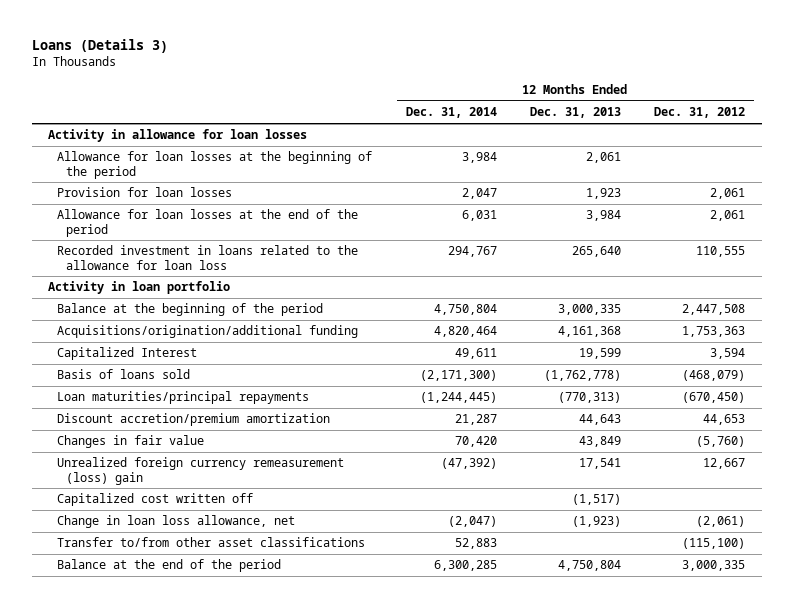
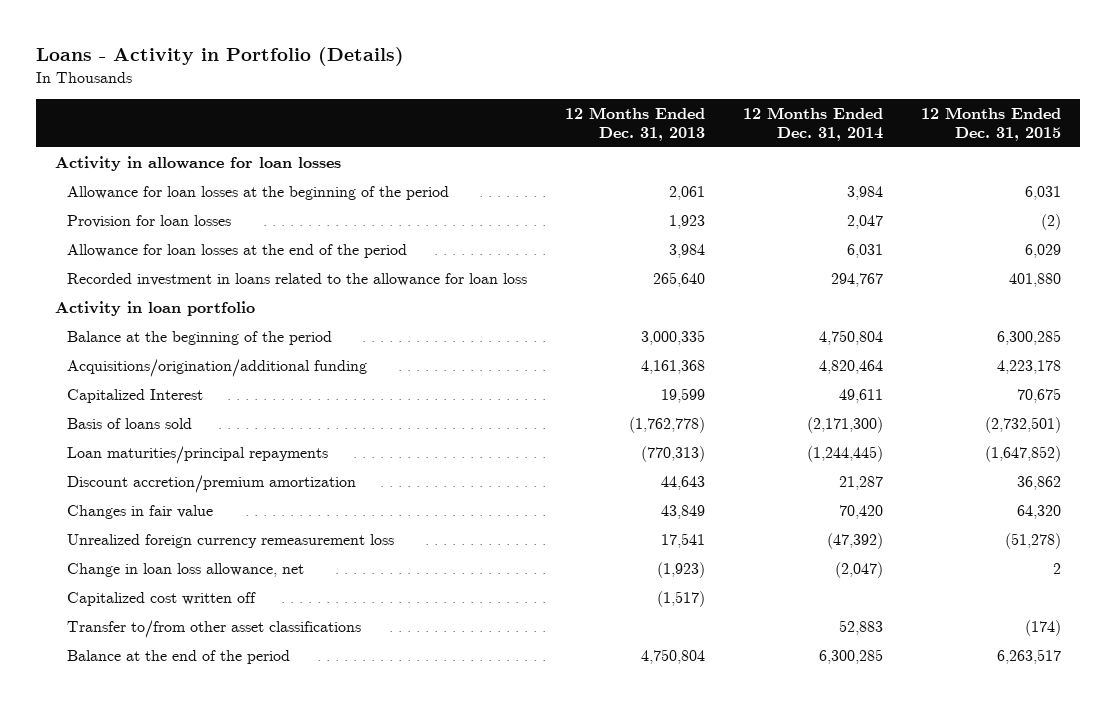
- Loans (Details 3)
+ Loans - Activity in Portfolio (Details)
- | 12 Months Ended Dec. 31, 2014 | 12 Months Ended Dec. 31, 2013 | 12 Months Ended Dec. 31, 2012
+ | 12 Months Ended Dec. 31, 2013 | 12 Months Ended Dec. 31, 2014 | 12 Months Ended Dec. 31, 2015
- Unrealized foreign currency remeasurement (loss) gain | (47,392) | 17,541 | 12,667
+ Unrealized foreign currency remeasurement loss | 17,541 | (47,392) | (51,278)
moved down: Capitalized cost written off | (1,517) | |

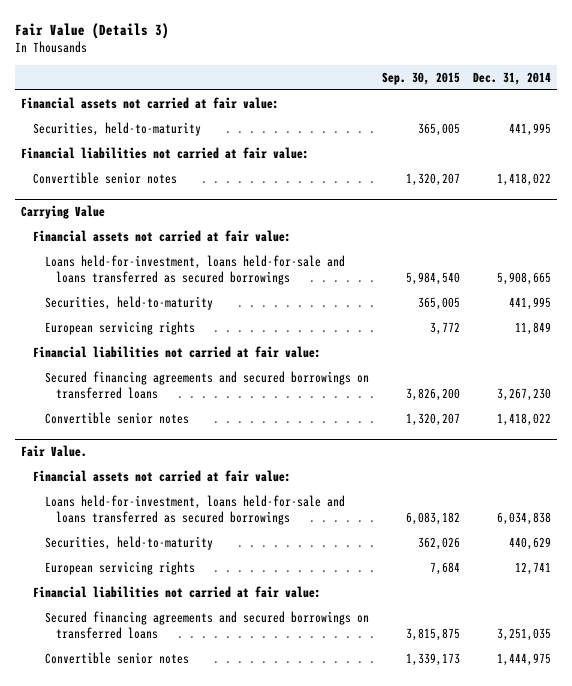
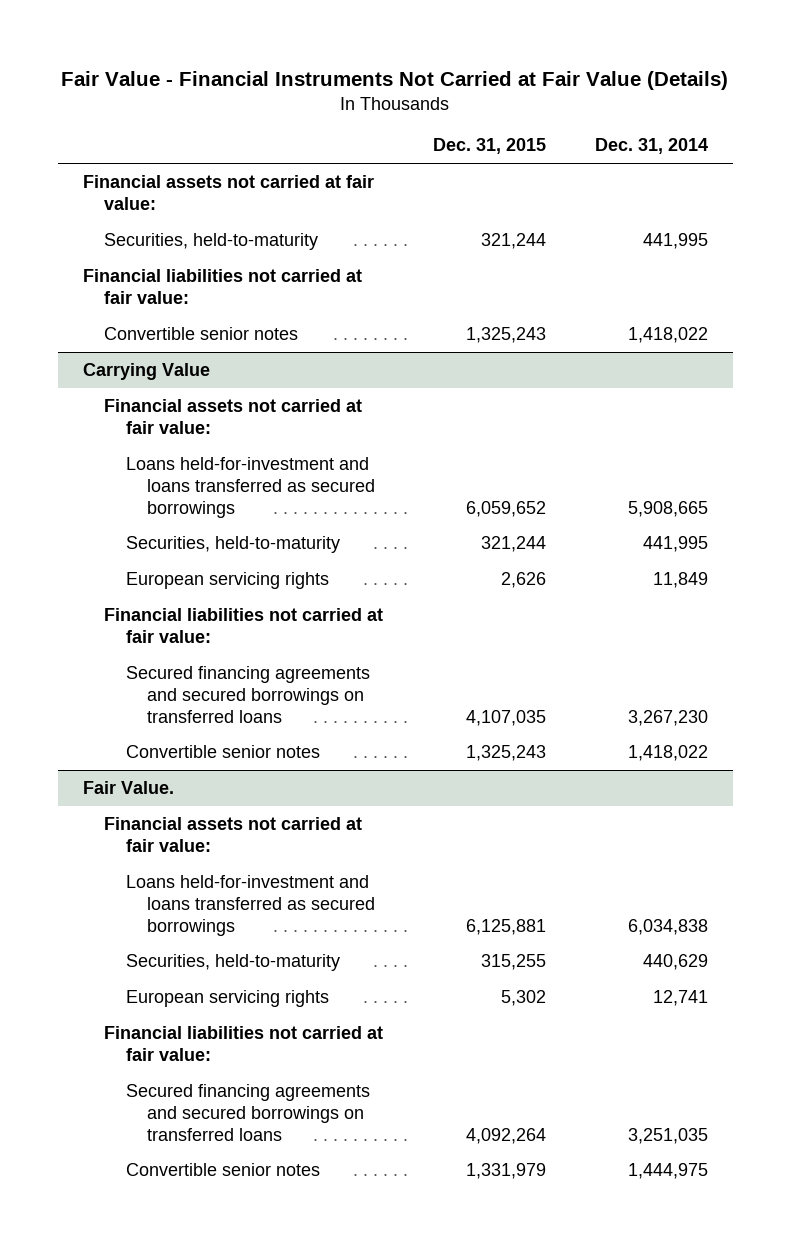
- Fair Value (Details 3)
+ Fair Value - Financial Instruments Not Carried at Fair Value (Details)
- | Sep. 30, 2015 | Dec. 31, 2014
+ | Dec. 31, 2015 | Dec. 31, 2014
@ Carrying Value
- Loans held-for-investment, loans held-for-sale and loans transferred as secured borrowings | 5,984,540 | 5,908,665
+ Loans held-for-investment and loans transferred as secured borrowings | 6,059,652 | 5,908,665
@ Fair Value.
- Loans held-for-investment, loans held-for-sale and loans transferred as secured borrowings | 6,083,182 | 6,034,838
+ Loans held-for-investment and loans transferred as secured borrowings | 6,125,881 | 6,034,838

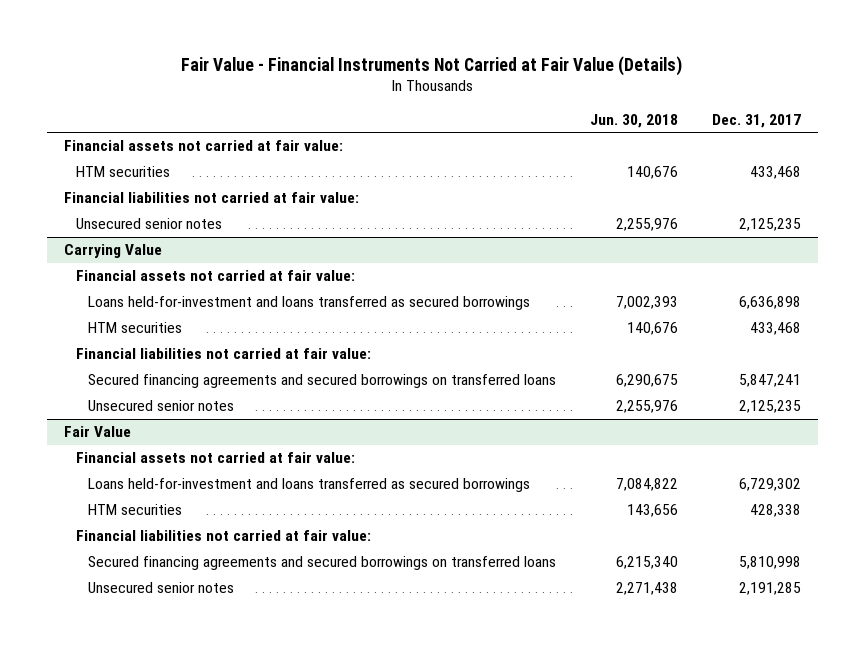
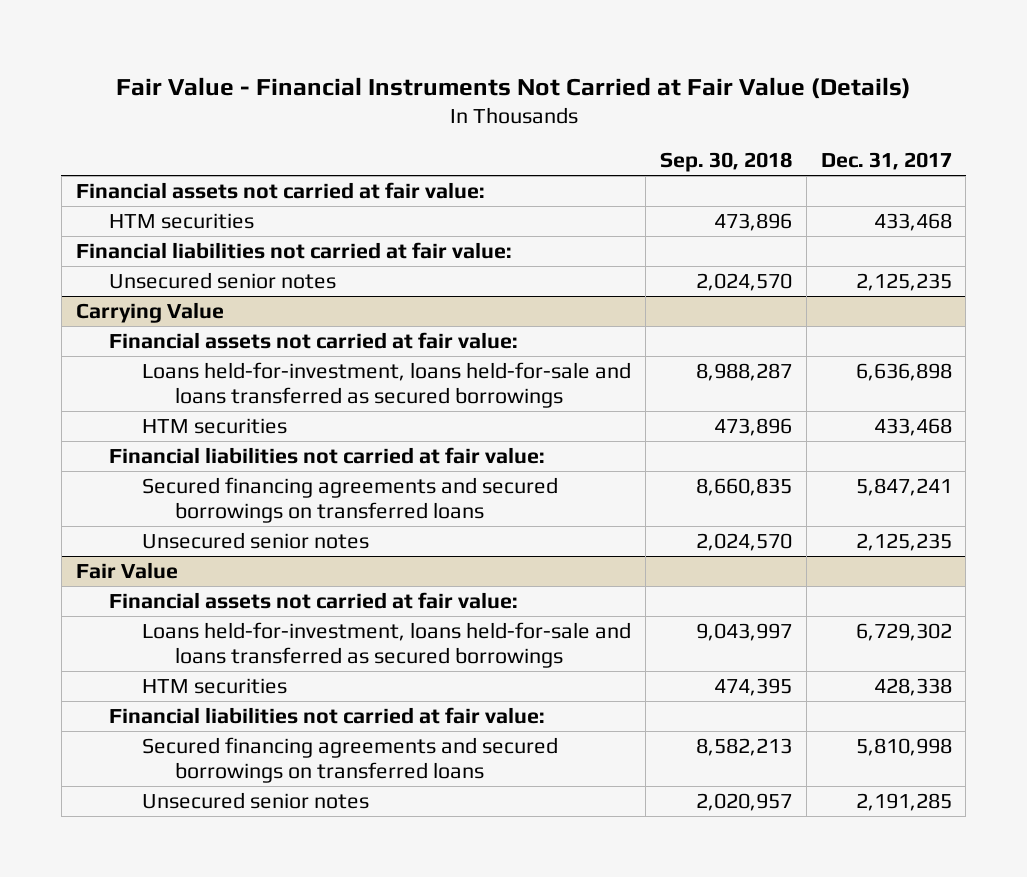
- | Jun. 30, 2018 | Dec. 31, 2017
+ | Sep. 30, 2018 | Dec. 31, 2017
@ Carrying Value
- Loans held-for-investment and loans transferred as secured borrowings | 7,002,393 | 6,636,898
+ Loans held-for-investment, loans held-for-sale and loans transferred as secured borrowings | 8,988,287 | 6,636,898
@ Fair Value
- Loans held-for-investment and loans transferred as secured borrowings | 7,084,822 | 6,729,302
+ Loans held-for-investment, loans held-for-sale and loans transferred as secured borrowings | 9,043,997 | 6,729,302

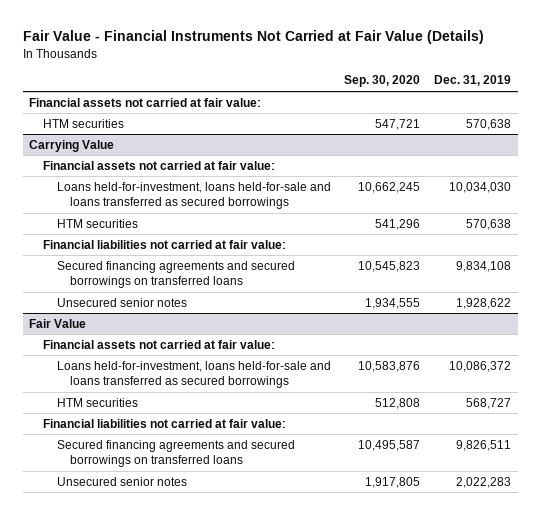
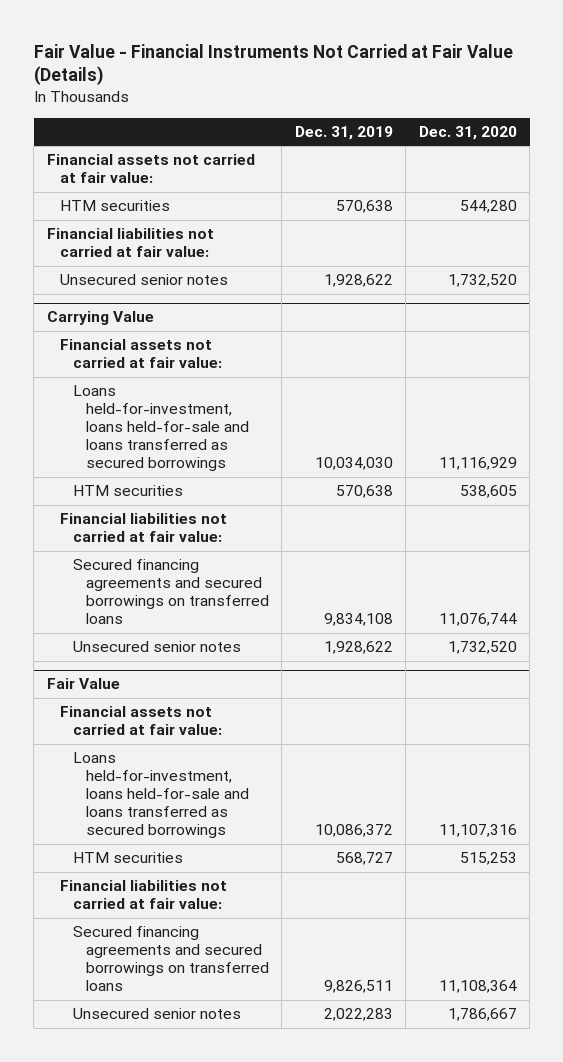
- | Sep. 30, 2020 | Dec. 31, 2019
+ | Dec. 31, 2019 | Dec. 31, 2020
+ Financial liabilities not carried at fair value:
+ Unsecured senior notes | 1,928,622 | 1,732,520

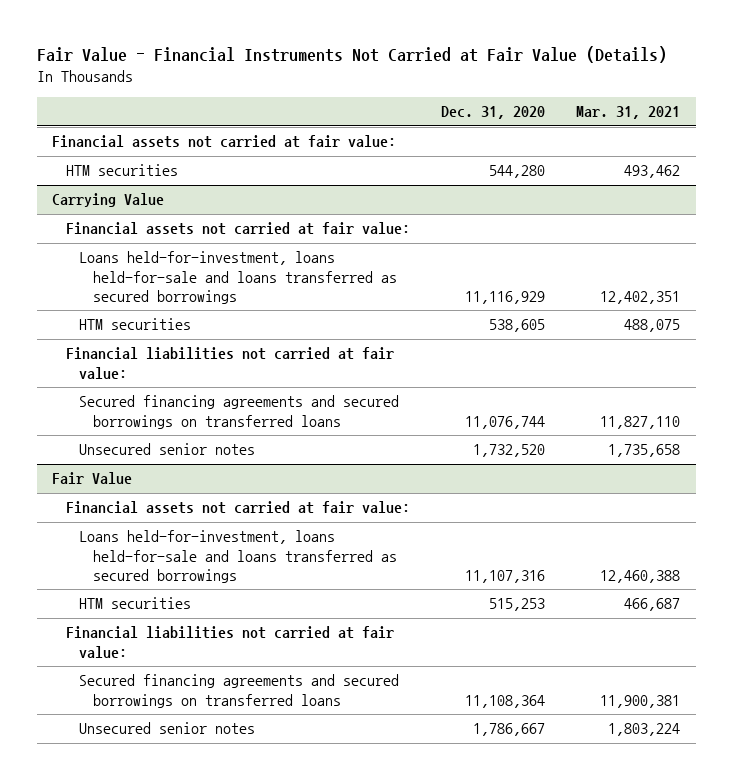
- | Dec. 31, 2019 | Dec. 31, 2020
+ | Dec. 31, 2020 | Mar. 31, 2021
- Financial liabilities not carried at fair value:
- Unsecured senior notes | 1,928,622 | 1,732,520

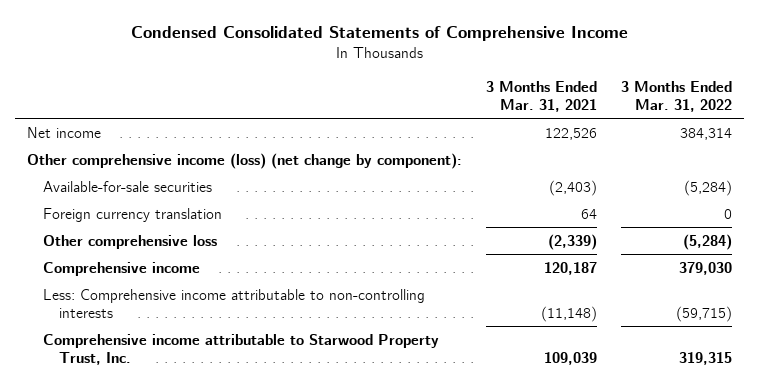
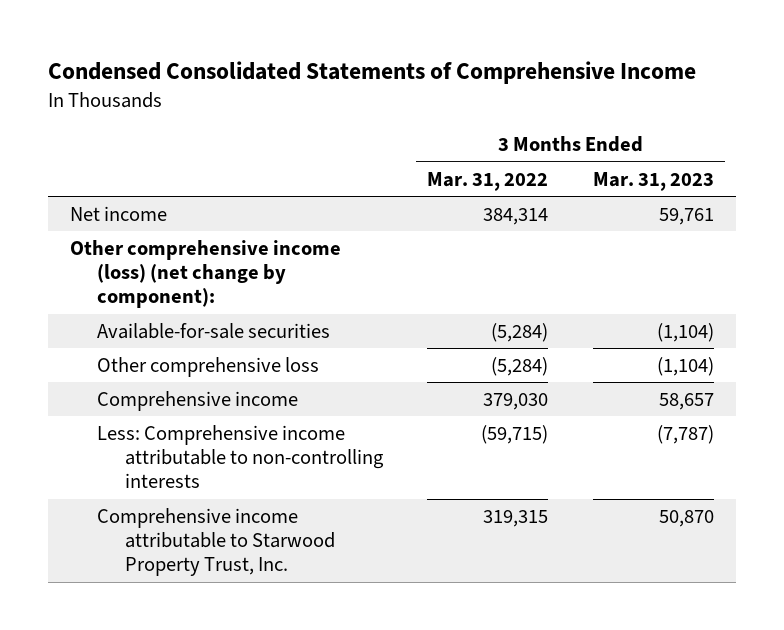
- | 3 Months Ended Mar. 31, 2021 | 3 Months Ended Mar. 31, 2022
+ | 3 Months Ended Mar. 31, 2022 | 3 Months Ended Mar. 31, 2023
- Foreign currency translation | 64 | 0

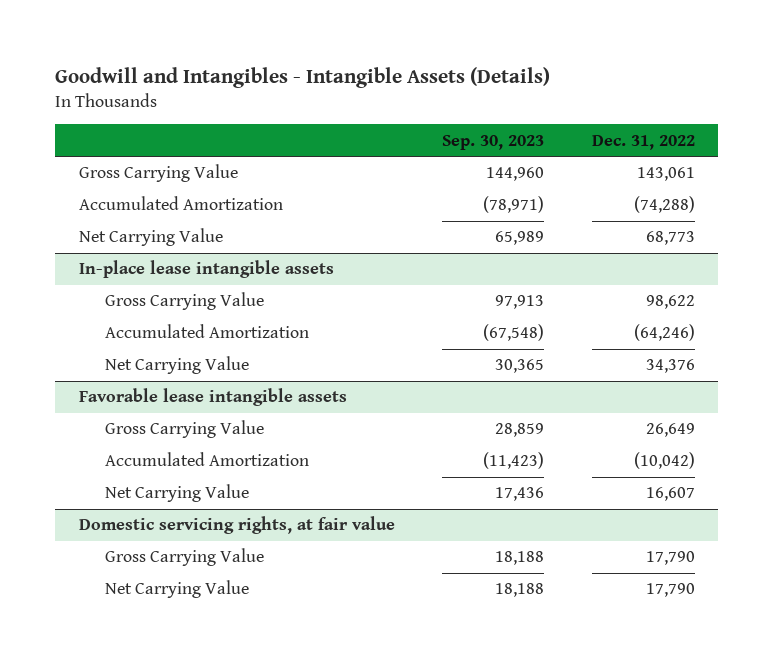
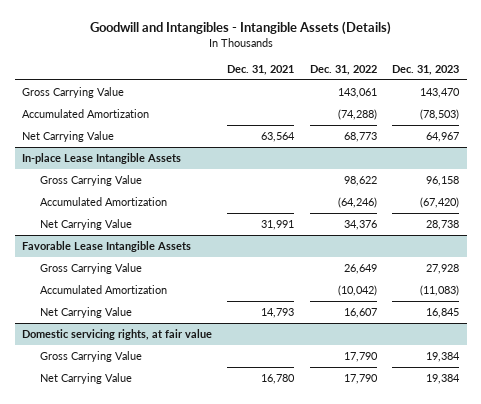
- | Sep. 30, 2023 | Dec. 31, 2022
+ | Dec. 31, 2021 | Dec. 31, 2022 | Dec. 31, 2023
- In-place lease intangible assets
+ In-place Lease Intangible Assets
- Favorable lease intangible assets
+ Favorable Lease Intangible Assets

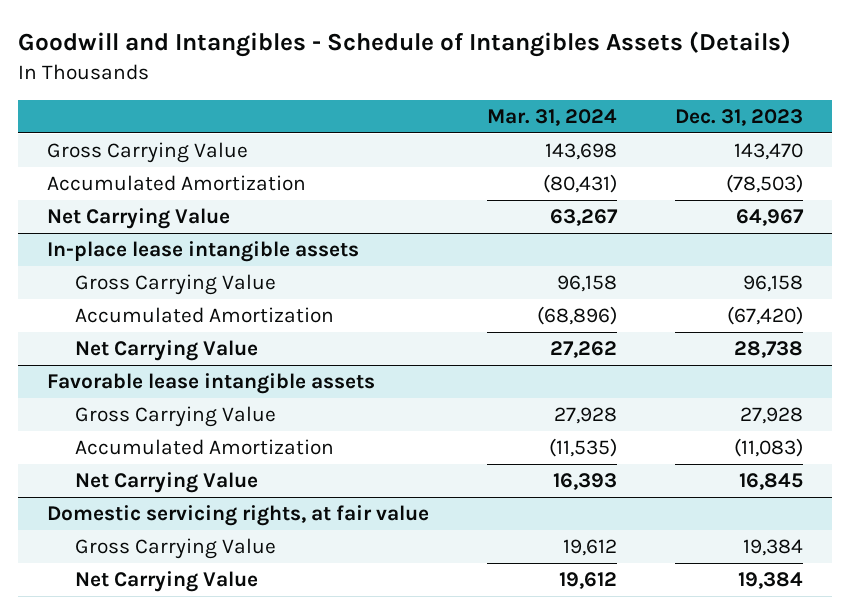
- Goodwill and Intangibles - Intangible Assets (Details)
+ Goodwill and Intangibles - Schedule of Intangibles Assets (Details)
- | Dec. 31, 2021 | Dec. 31, 2022 | Dec. 31, 2023
+ | Mar. 31, 2024 | Dec. 31, 2023
- In-place Lease Intangible Assets
+ In-place lease intangible assets
- Favorable Lease Intangible Assets
+ Favorable lease intangible assets

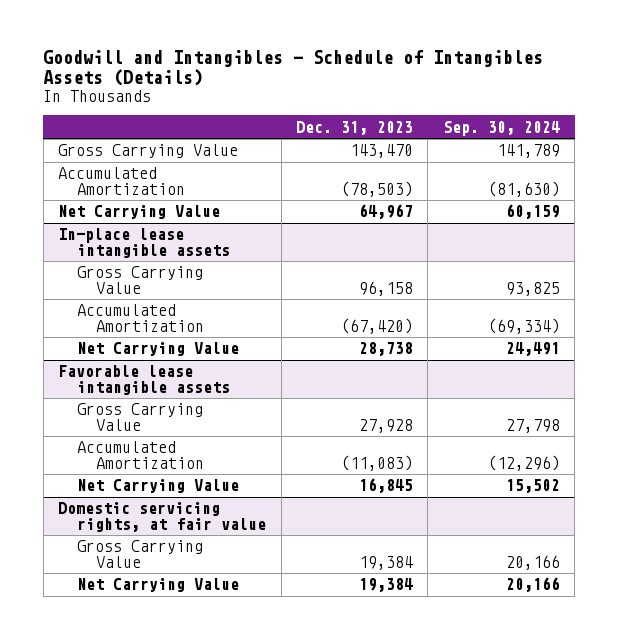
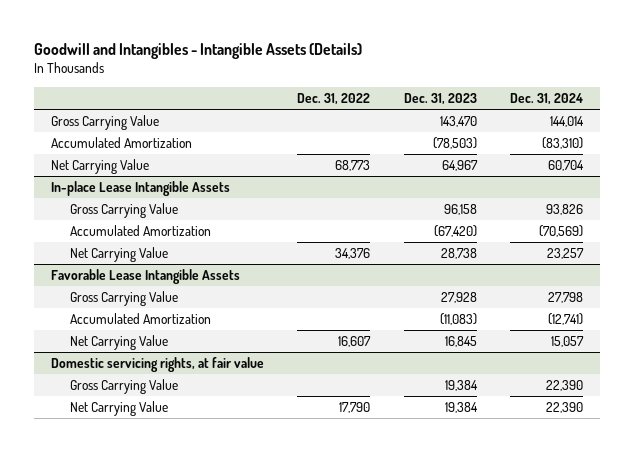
- Goodwill and Intangibles - Schedule of Intangibles Assets (Details)
+ Goodwill and Intangibles - Intangible Assets (Details)
- | Dec. 31, 2023 | Sep. 30, 2024
+ | Dec. 31, 2022 | Dec. 31, 2023 | Dec. 31, 2024
- In-place lease intangible assets
+ In-place Lease Intangible Assets
- Favorable lease intangible assets
+ Favorable Lease Intangible Assets

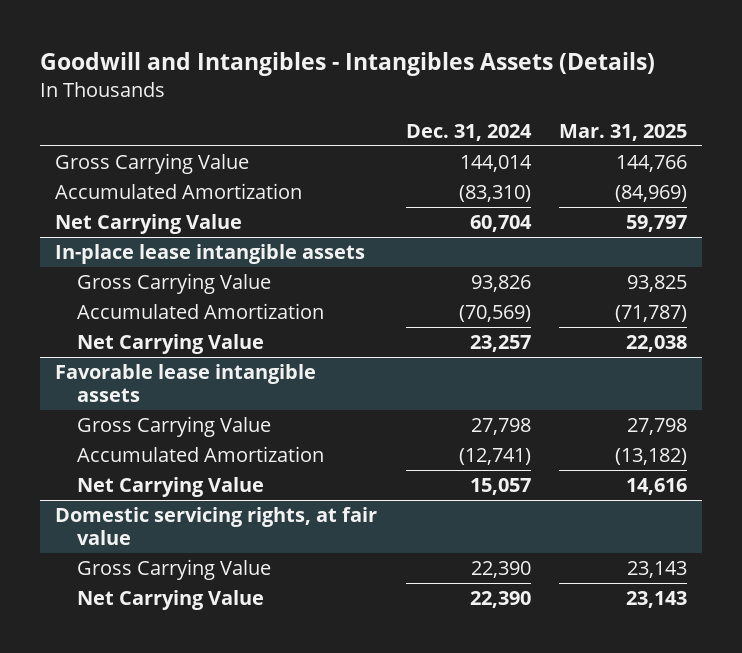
- Goodwill and Intangibles - Intangible Assets (Details)
+ Goodwill and Intangibles - Intangibles Assets (Details)
- | Dec. 31, 2022 | Dec. 31, 2023 | Dec. 31, 2024
+ | Dec. 31, 2024 | Mar. 31, 2025
- In-place Lease Intangible Assets
+ In-place lease intangible assets
- Favorable Lease Intangible Assets
+ Favorable lease intangible assets

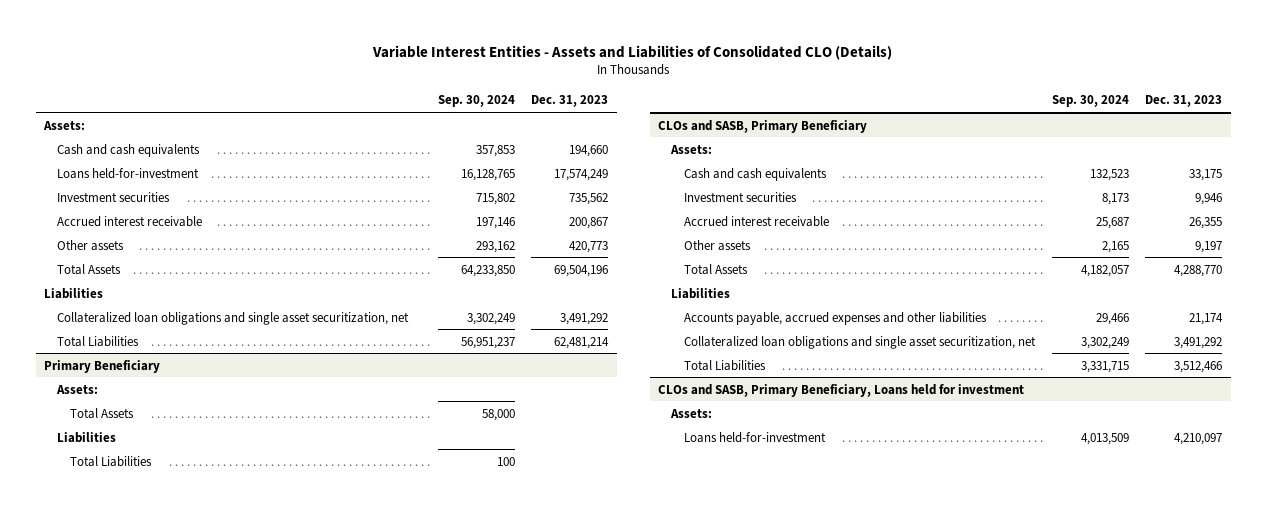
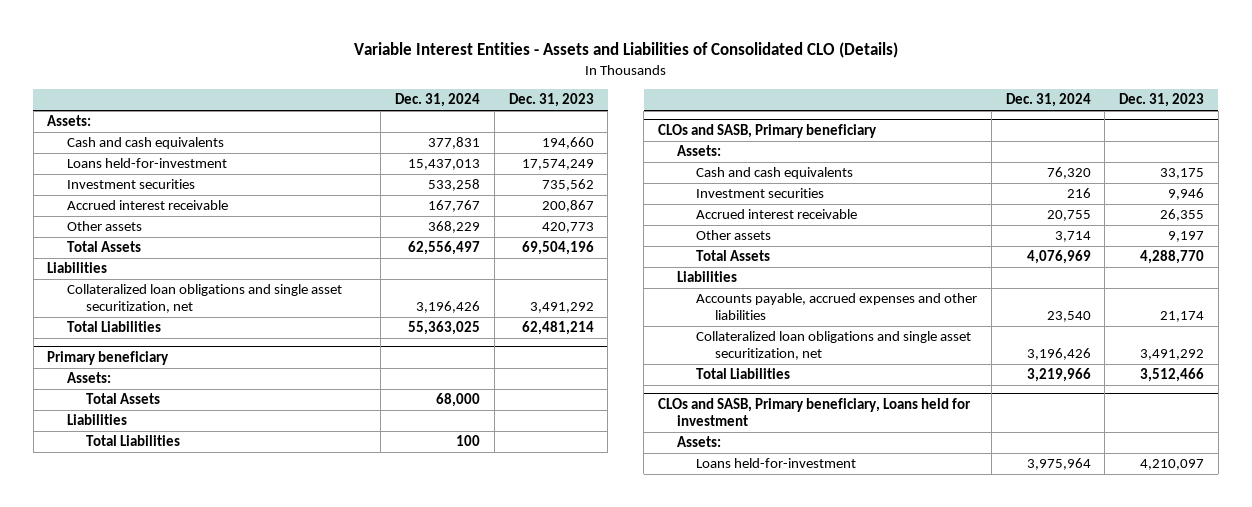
- | Sep. 30, 2024 | Dec. 31, 2023
+ | Dec. 31, 2024 | Dec. 31, 2023
- Primary Beneficiary
+ Primary beneficiary
- CLOs and SASB, Primary Beneficiary
+ CLOs and SASB, Primary beneficiary
- CLOs and SASB, Primary Beneficiary, Loans held for investment
+ CLOs and SASB, Primary beneficiary, Loans held for investment

